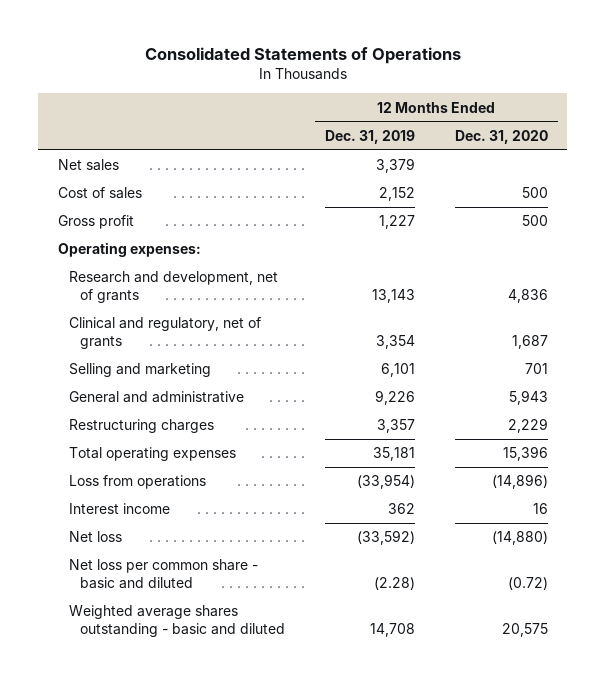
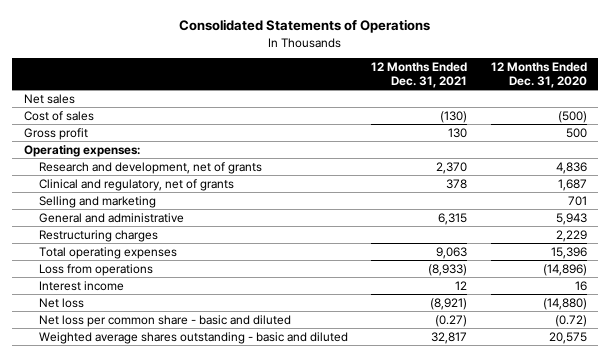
- | 12 Months Ended Dec. 31, 2019 | 12 Months Ended Dec. 31, 2020
+ | 12 Months Ended Dec. 31, 2021 | 12 Months Ended Dec. 31, 2020
- Cost of sales | 2,152 | 500
+ Cost of sales | (130) | (500)

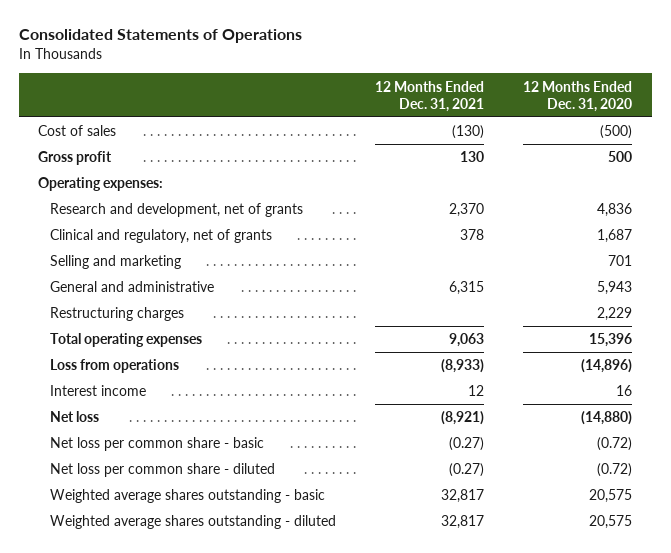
- Net sales
- Net loss per common share - basic and diluted | (0.27) | (0.72)
- Weighted average shares outstanding - basic and diluted | 32,817 | 20,575
+ Net loss per common share - basic | (0.27) | (0.72)
+ Net loss per common share - diluted | (0.27) | (0.72)
+ Weighted average shares outstanding - basic | 32,817 | 20,575
+ Weighted average shares outstanding - diluted | 32,817 | 20,575

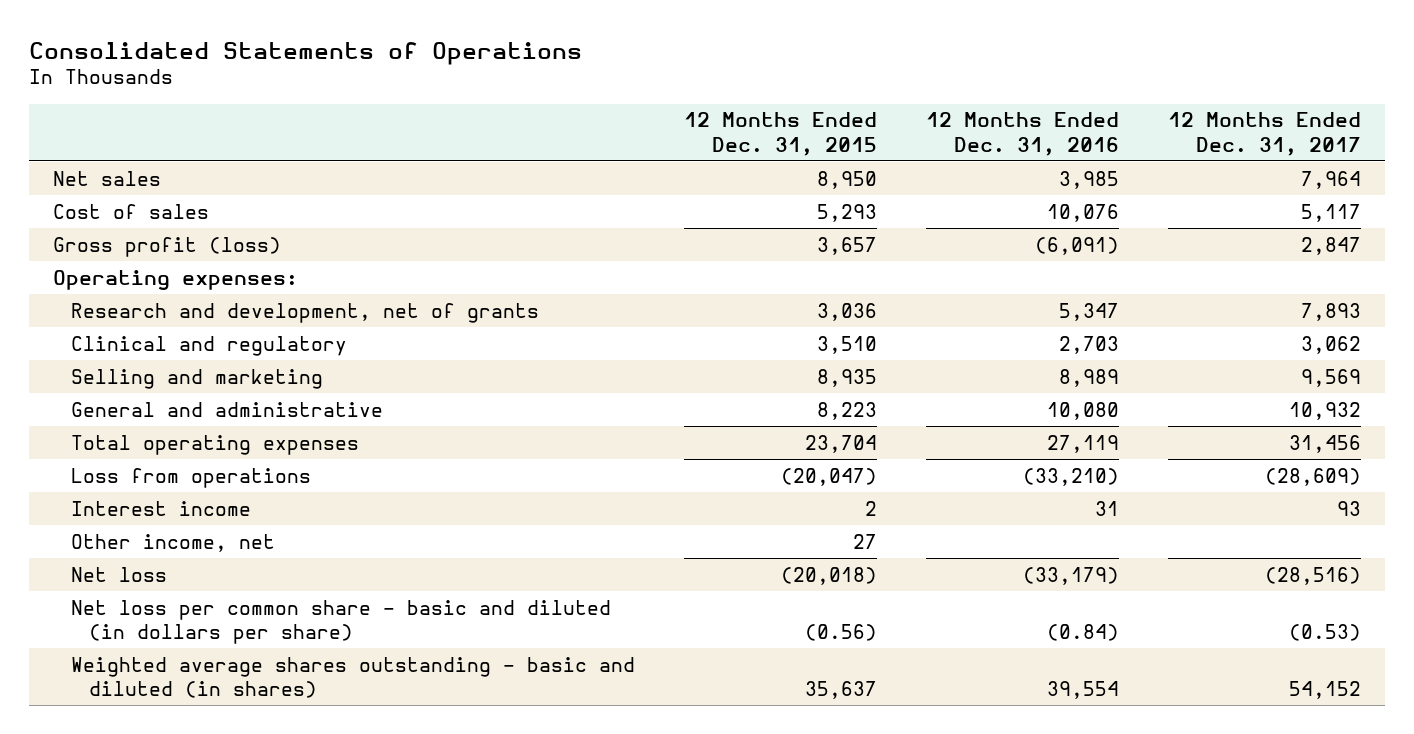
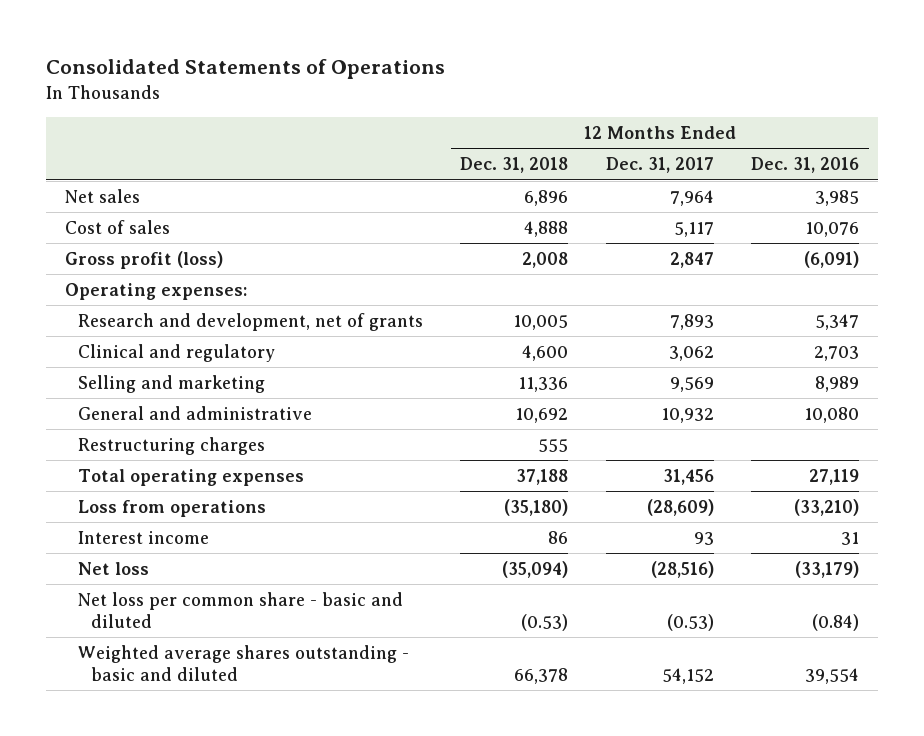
- | 12 Months Ended Dec. 31, 2015 | 12 Months Ended Dec. 31, 2016 | 12 Months Ended Dec. 31, 2017
+ | 12 Months Ended Dec. 31, 2018 | 12 Months Ended Dec. 31, 2017 | 12 Months Ended Dec. 31, 2016
+ Restructuring charges | 555 | |
- Other income, net | 27 | |
- Net loss per common share - basic and diluted (in dollars per share) | (0.56) | (0.84) | (0.53)
- Weighted average shares outstanding - basic and diluted (in shares) | 35,637 | 39,554 | 54,152
+ Net loss per common share - basic and diluted | (0.53) | (0.53) | (0.84)
+ Weighted average shares outstanding - basic and diluted | 66,378 | 54,152 | 39,554

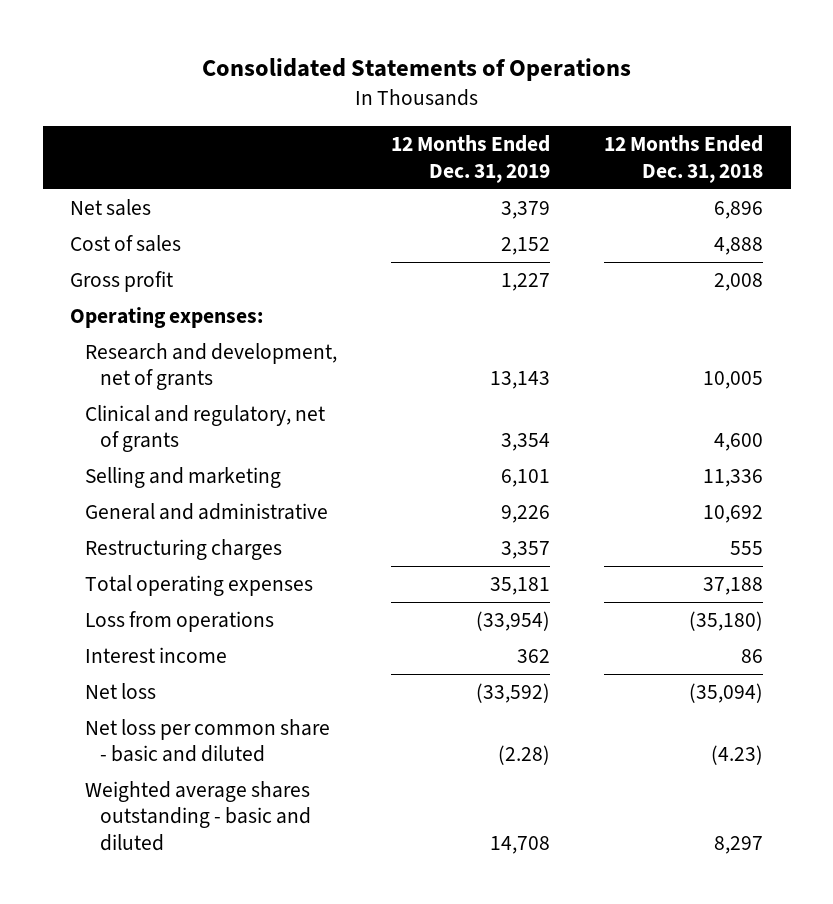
- | 12 Months Ended Dec. 31, 2018 | 12 Months Ended Dec. 31, 2017 | 12 Months Ended Dec. 31, 2016
+ | 12 Months Ended Dec. 31, 2019 | 12 Months Ended Dec. 31, 2018
- Gross profit (loss) | 2,008 | 2,847 | (6,091)
+ Gross profit | 1,227 | 2,008
- Clinical and regulatory | 4,600 | 3,062 | 2,703
+ Clinical and regulatory, net of grants | 3,354 | 4,600
- Net loss per common share - basic and diluted | (0.53) | (0.53) | (0.84)
- Weighted average shares outstanding - basic and diluted | 66,378 | 54,152 | 39,554
+ Net loss per common share - basic and diluted | (2.28) | (4.23)
+ Weighted average shares outstanding - basic and diluted | 14,708 | 8,297

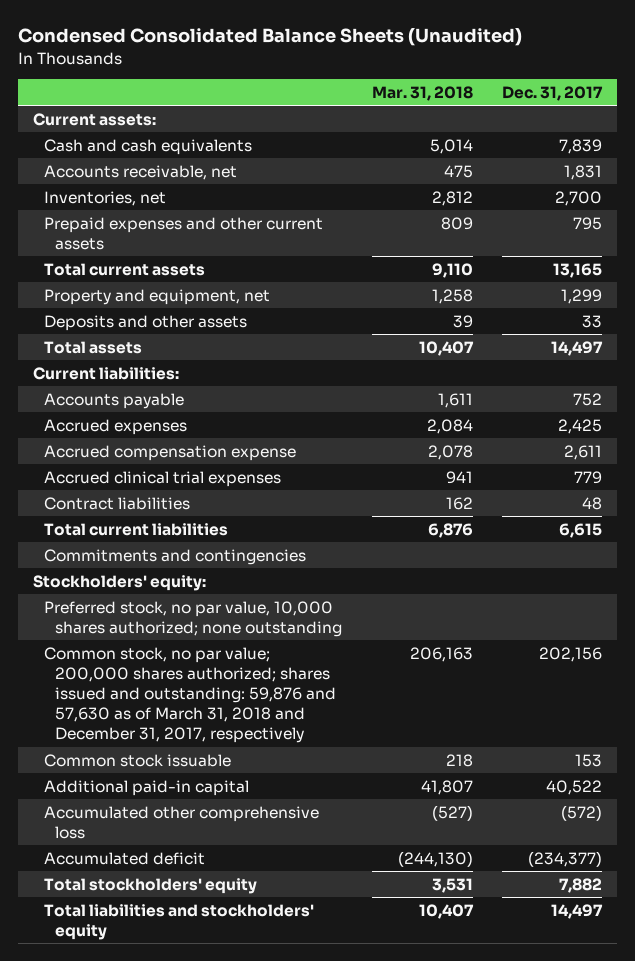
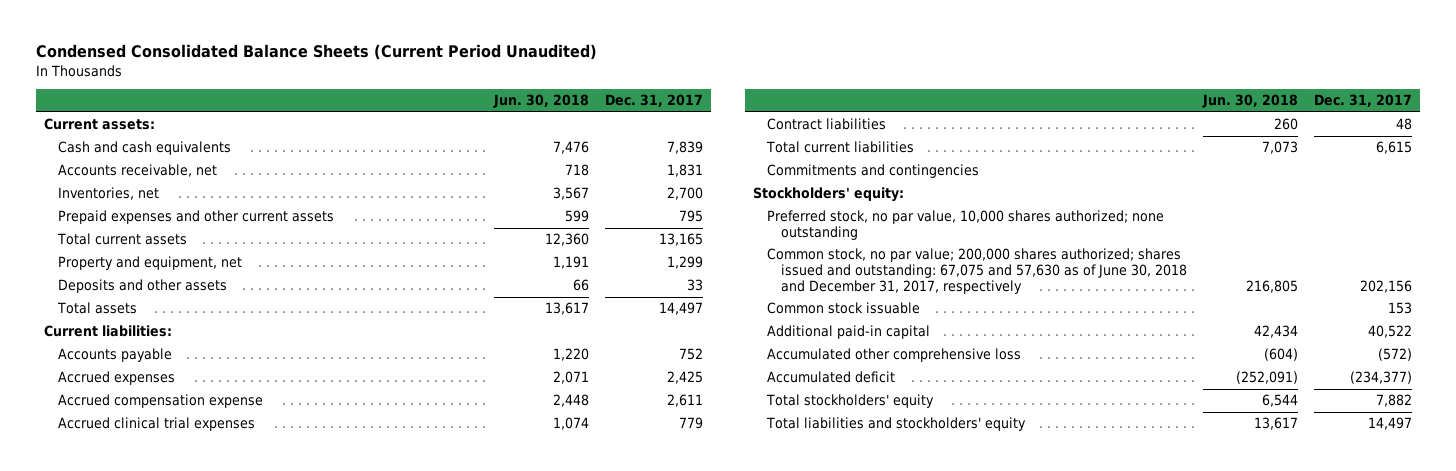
- Condensed Consolidated Balance Sheets (Unaudited)
+ Condensed Consolidated Balance Sheets (Current Period Unaudited)
- | Mar. 31, 2018 | Dec. 31, 2017
+ | Jun. 30, 2018 | Dec. 31, 2017
- Common stock, no par value; 200,000 shares authorized; shares issued and outstanding: 59,876 and 57,630 as of March 31, 2018 and December 31, 2017, respectively | 206,163 | 202,156
+ Common stock, no par value; 200,000 shares authorized; shares issued and outstanding: 67,075 and 57,630 as of June 30, 2018 and December 31, 2017, respectively | 216,805 | 202,156

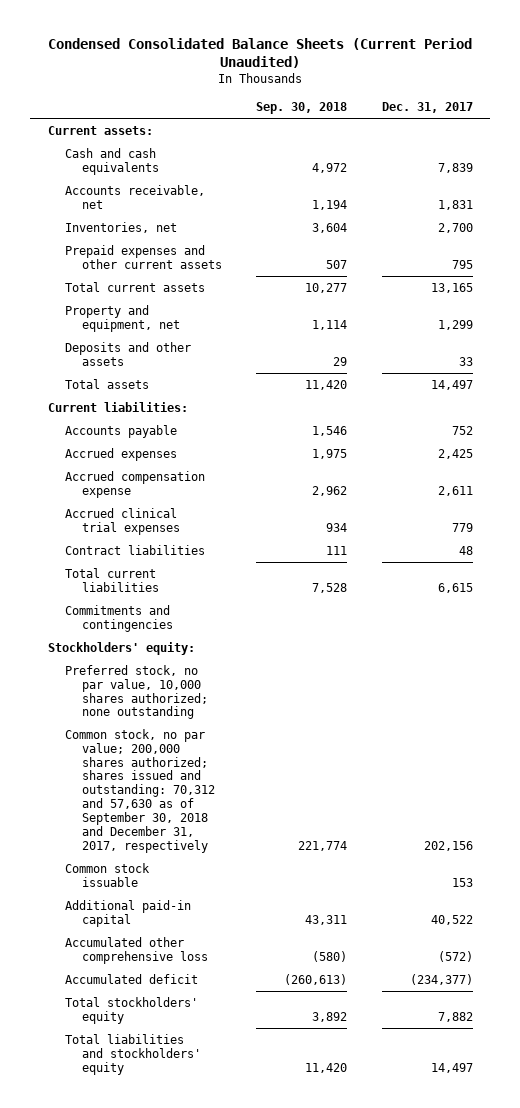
- | Jun. 30, 2018 | Dec. 31, 2017
+ | Sep. 30, 2018 | Dec. 31, 2017
- Common stock, no par value; 200,000 shares authorized; shares issued and outstanding: 67,075 and 57,630 as of June 30, 2018 and December 31, 2017, respectively | 216,805 | 202,156
+ Common stock, no par value; 200,000 shares authorized; shares issued and outstanding: 70,312 and 57,630 as of September 30, 2018 and December 31, 2017, respectively | 221,774 | 202,156

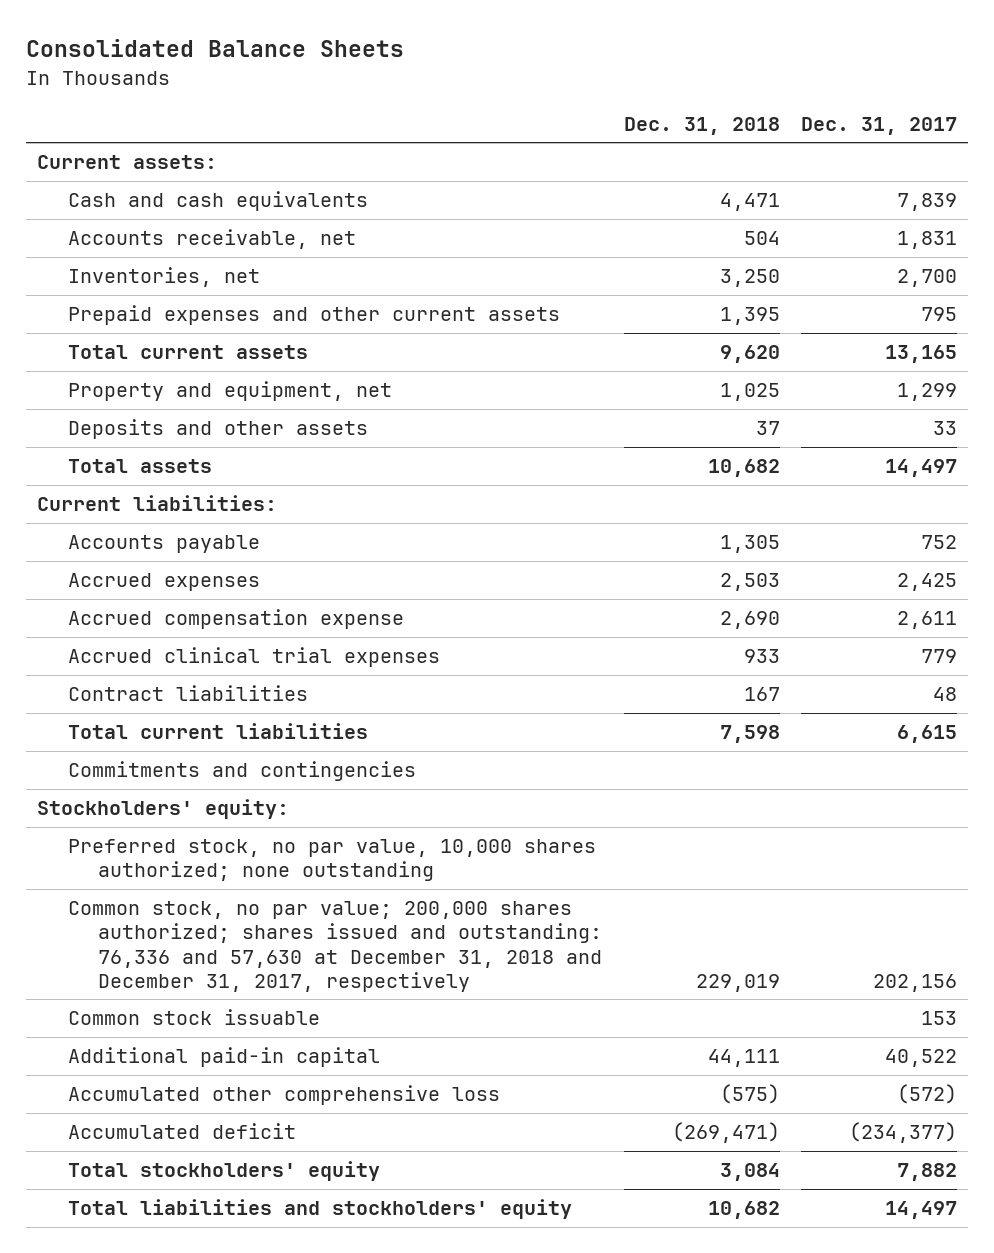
- Condensed Consolidated Balance Sheets (Current Period Unaudited)
+ Consolidated Balance Sheets
- | Sep. 30, 2018 | Dec. 31, 2017
+ | Dec. 31, 2018 | Dec. 31, 2017
- Common stock, no par value; 200,000 shares authorized; shares issued and outstanding: 70,312 and 57,630 as of September 30, 2018 and December 31, 2017, respectively | 221,774 | 202,156
+ Common stock, no par value; 200,000 shares authorized; shares issued and outstanding: 76,336 and 57,630 at December 31, 2018 and December 31, 2017, respectively | 229,019 | 202,156

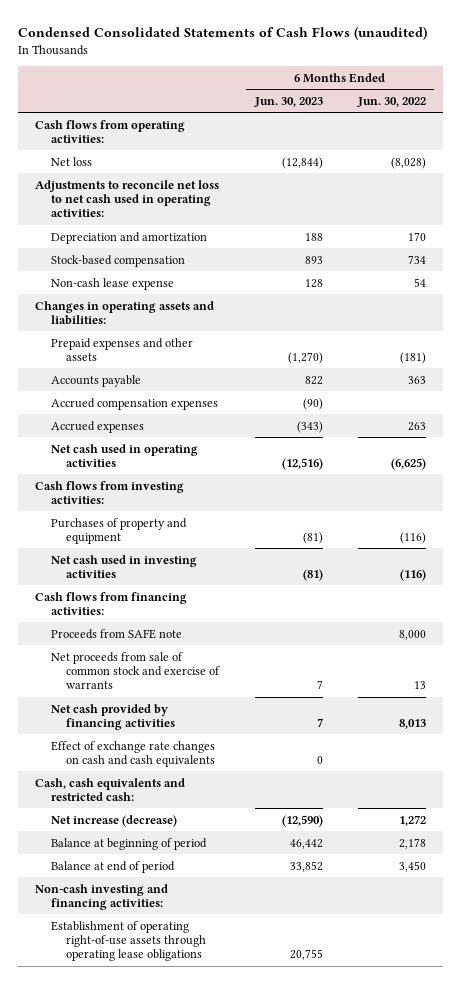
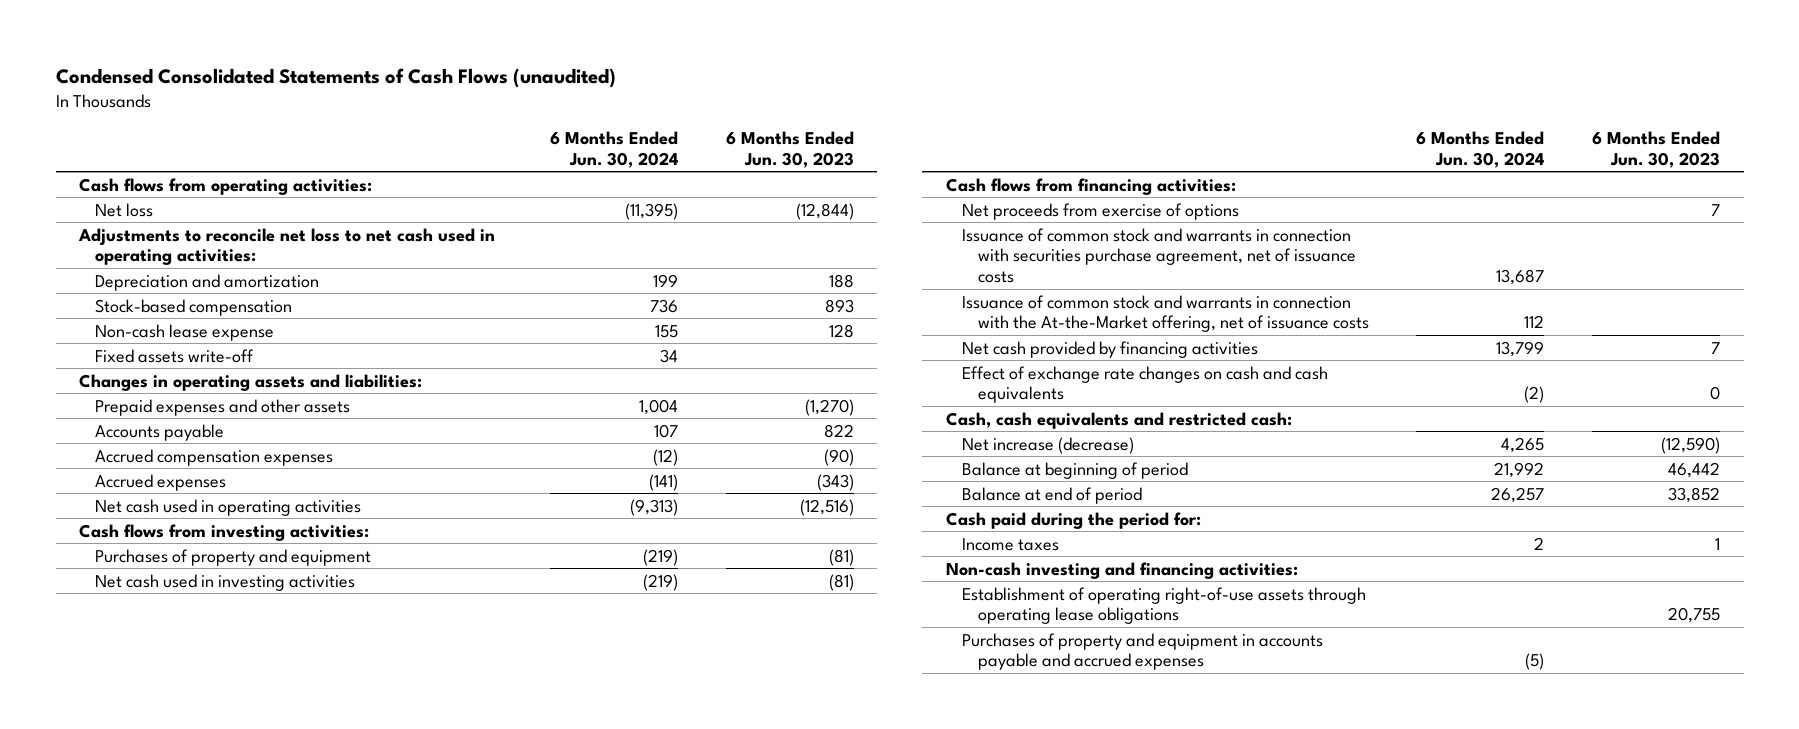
- | 6 Months Ended Jun. 30, 2023 | 6 Months Ended Jun. 30, 2022
+ | 6 Months Ended Jun. 30, 2024 | 6 Months Ended Jun. 30, 2023
+ Fixed assets write-off | 34 |
- Proceeds from SAFE note | | 8,000
- Net proceeds from sale of common stock and exercise of warrants | 7 | 13
+ Net proceeds from exercise of options | | 7
+ Issuance of common stock and warrants in connection with securities purchase agreement, net of issuance costs | 13,687 |
+ Issuance of common stock and warrants in connection with the At-the-Market offering, net of issuance costs | 112 |
+ Cash paid during the period for:
+ Income taxes | 2 | 1
+ Purchases of property and equipment in accounts payable and accrued expenses | (5) |

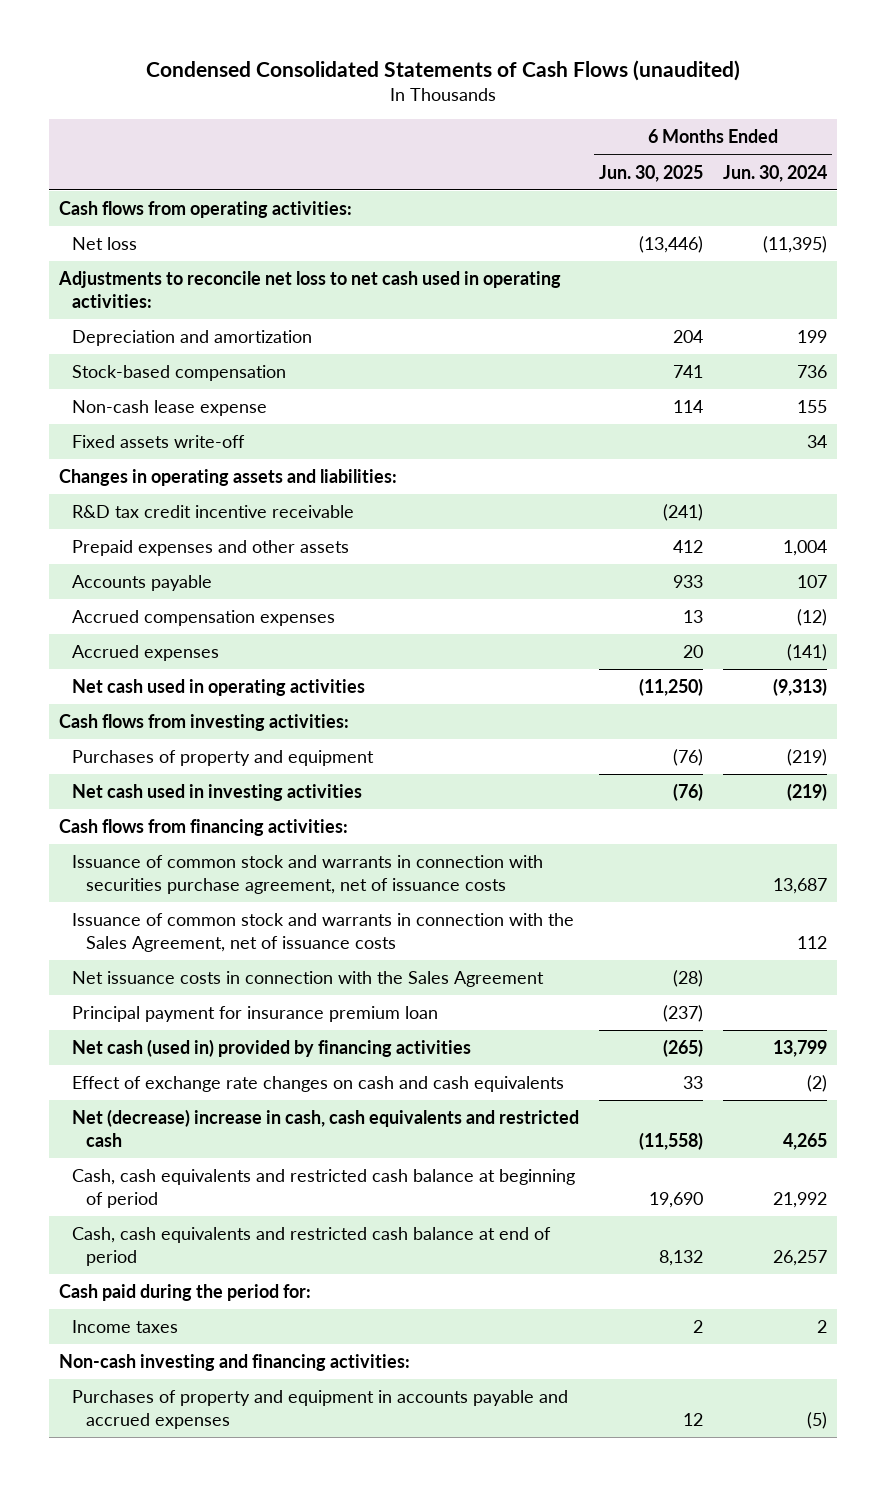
- | 6 Months Ended Jun. 30, 2024 | 6 Months Ended Jun. 30, 2023
+ | 6 Months Ended Jun. 30, 2025 | 6 Months Ended Jun. 30, 2024
+ R&D tax credit incentive receivable | (241) |
- Net proceeds from exercise of options | | 7
- Issuance of common stock and warrants in connection with the At-the-Market offering, net of issuance costs | 112 |
- Net cash provided by financing activities | 13,799 | 7
+ Issuance of common stock and warrants in connection with the Sales Agreement, net of issuance costs | | 112
+ Net issuance costs in connection with the Sales Agreement | (28) |
+ Principal payment for insurance premium loan | (237) |
+ Net cash (used in) provided by financing activities | (265) | 13,799
- Cash, cash equivalents and restricted cash:
- Net increase (decrease) | 4,265 | (12,590)
- Balance at beginning of period | 21,992 | 46,442
- Balance at end of period | 26,257 | 33,852
+ Net (decrease) increase in cash, cash equivalents and restricted cash | (11,558) | 4,265
+ Cash, cash equivalents and restricted cash balance at beginning of period | 19,690 | 21,992
+ Cash, cash equivalents and restricted cash balance at end of period | 8,132 | 26,257
- Establishment of operating right-of-use assets through operating lease obligations | | 20,755

